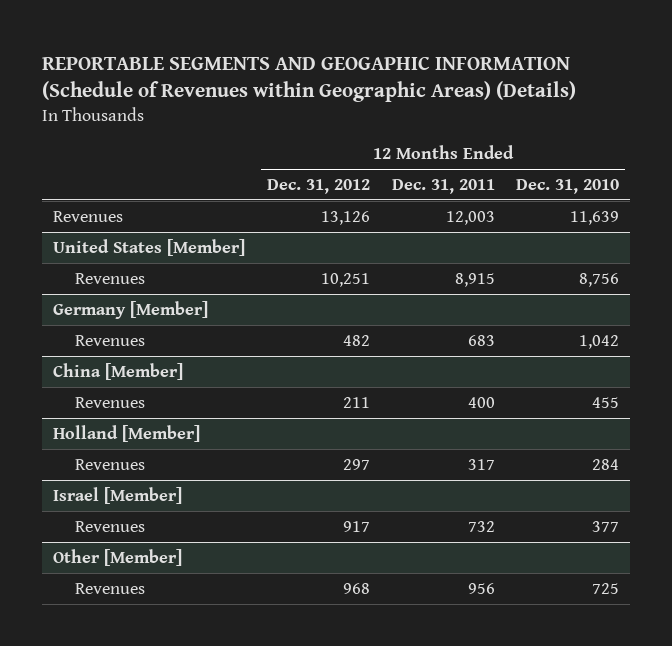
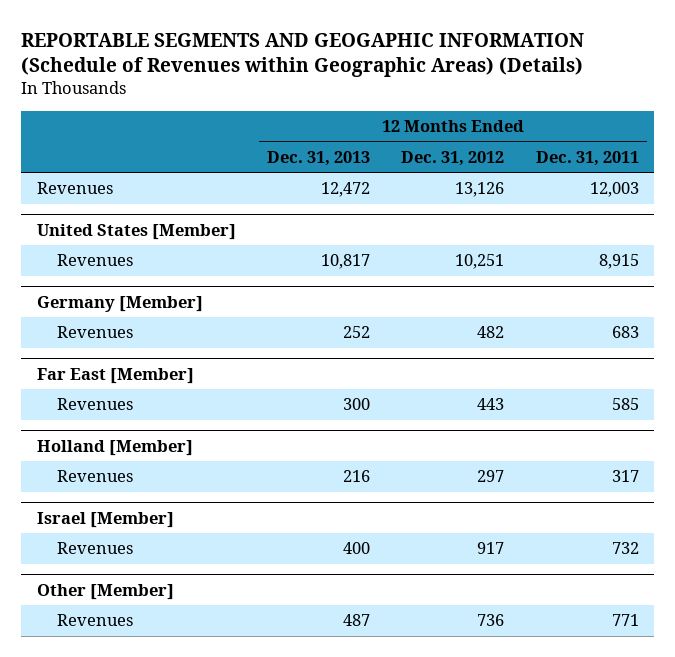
- | 12 Months Ended Dec. 31, 2012 | 12 Months Ended Dec. 31, 2011 | 12 Months Ended Dec. 31, 2010
+ | 12 Months Ended Dec. 31, 2013 | 12 Months Ended Dec. 31, 2012 | 12 Months Ended Dec. 31, 2011
- China [Member]
- Revenues | 211 | 400 | 455
+ Far East [Member]
+ Revenues | 300 | 443 | 585
@ Other [Member]
- Revenues | 968 | 956 | 725
+ Revenues | 487 | 736 | 771

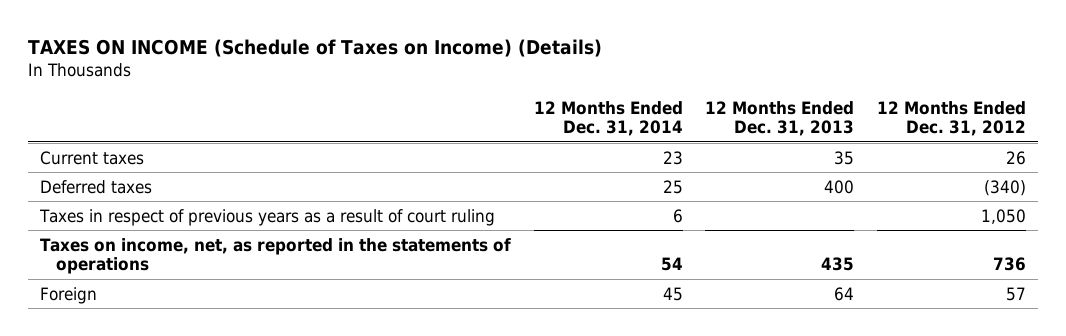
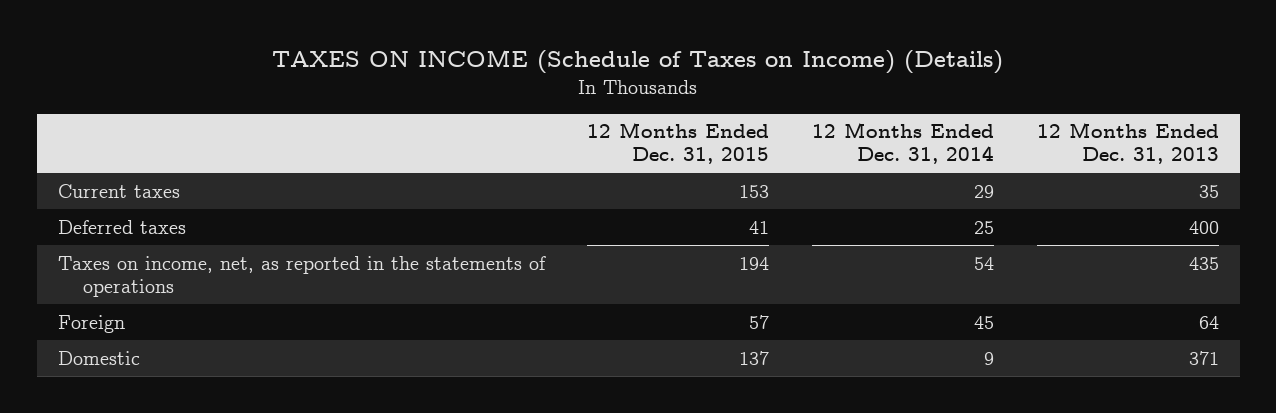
- | 12 Months Ended Dec. 31, 2014 | 12 Months Ended Dec. 31, 2013 | 12 Months Ended Dec. 31, 2012
+ | 12 Months Ended Dec. 31, 2015 | 12 Months Ended Dec. 31, 2014 | 12 Months Ended Dec. 31, 2013
- Current taxes | 23 | 35 | 26
+ Current taxes | 153 | 29 | 35
- Taxes in respect of previous years as a result of court ruling | 6 | | 1,050
+ Domestic | 137 | 9 | 371

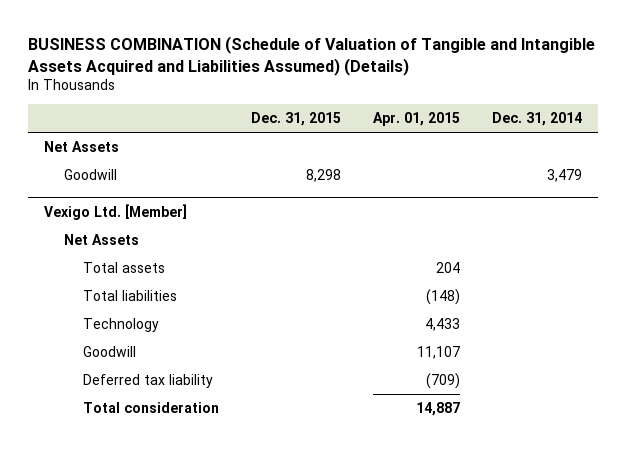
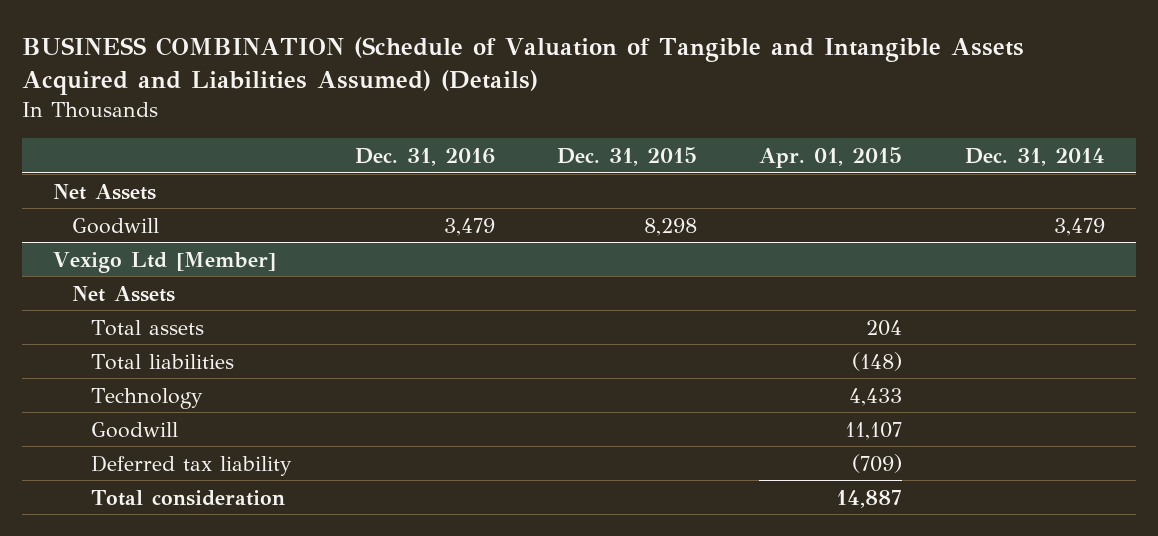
- | Dec. 31, 2015 | Apr. 01, 2015 | Dec. 31, 2014
+ | Dec. 31, 2016 | Dec. 31, 2015 | Apr. 01, 2015 | Dec. 31, 2014
- Vexigo Ltd. [Member]
+ Vexigo Ltd [Member]

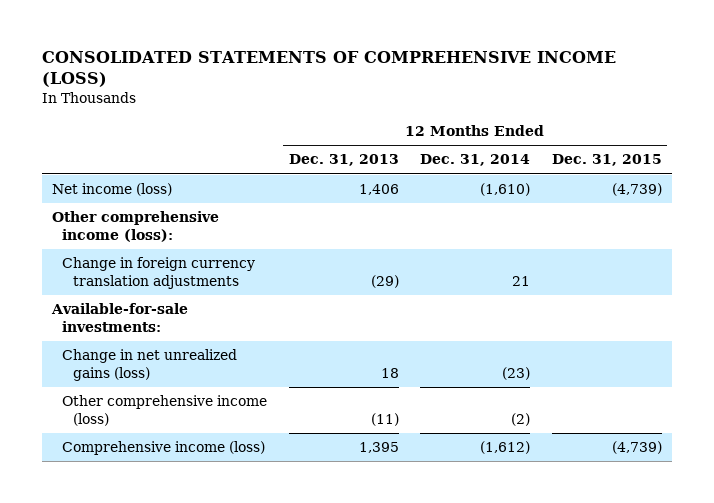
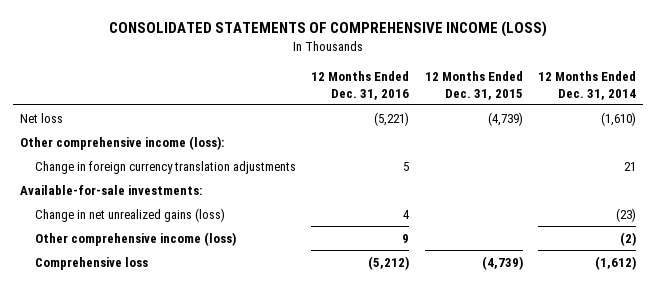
- | 12 Months Ended Dec. 31, 2013 | 12 Months Ended Dec. 31, 2014 | 12 Months Ended Dec. 31, 2015
+ | 12 Months Ended Dec. 31, 2016 | 12 Months Ended Dec. 31, 2015 | 12 Months Ended Dec. 31, 2014
- Net income (loss) | 1,406 | (1,610) | (4,739)
+ Net loss | (5,221) | (4,739) | (1,610)
- Comprehensive income (loss) | 1,395 | (1,612) | (4,739)
+ Comprehensive loss | (5,212) | (4,739) | (1,612)

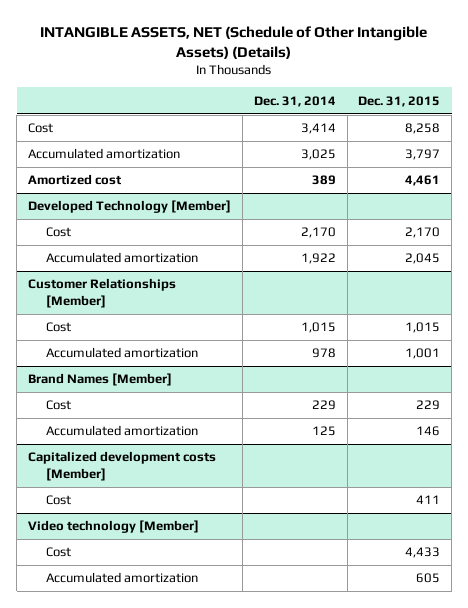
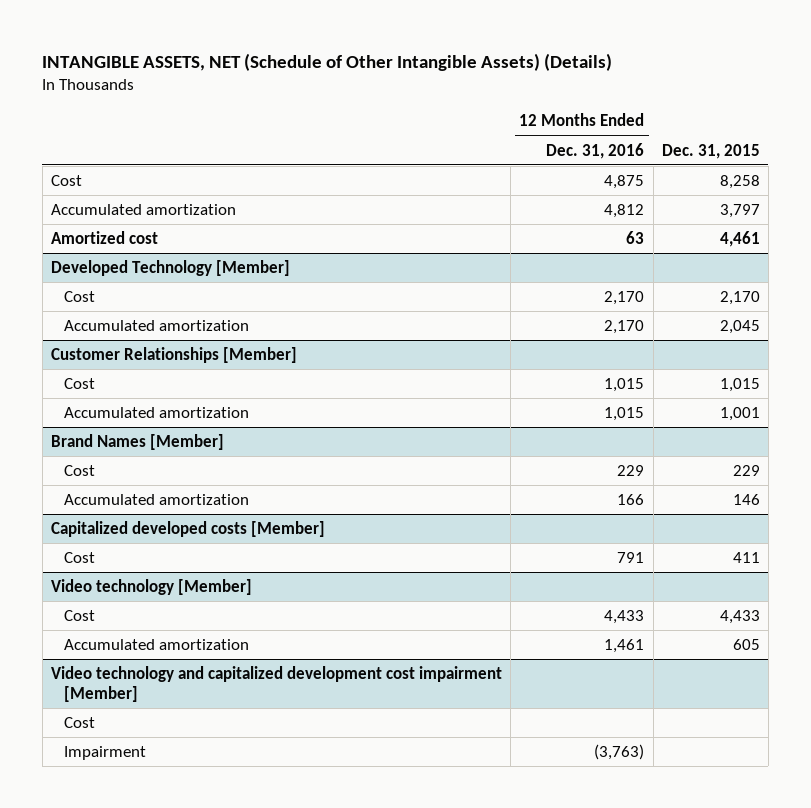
- | Dec. 31, 2014 | Dec. 31, 2015
+ | 12 Months Ended Dec. 31, 2016 | Dec. 31, 2015
- Capitalized development costs [Member]
+ Capitalized developed costs [Member]
+ Video technology and capitalized development cost impairment [Member]
+ Cost
+ Impairment | (3,763) |

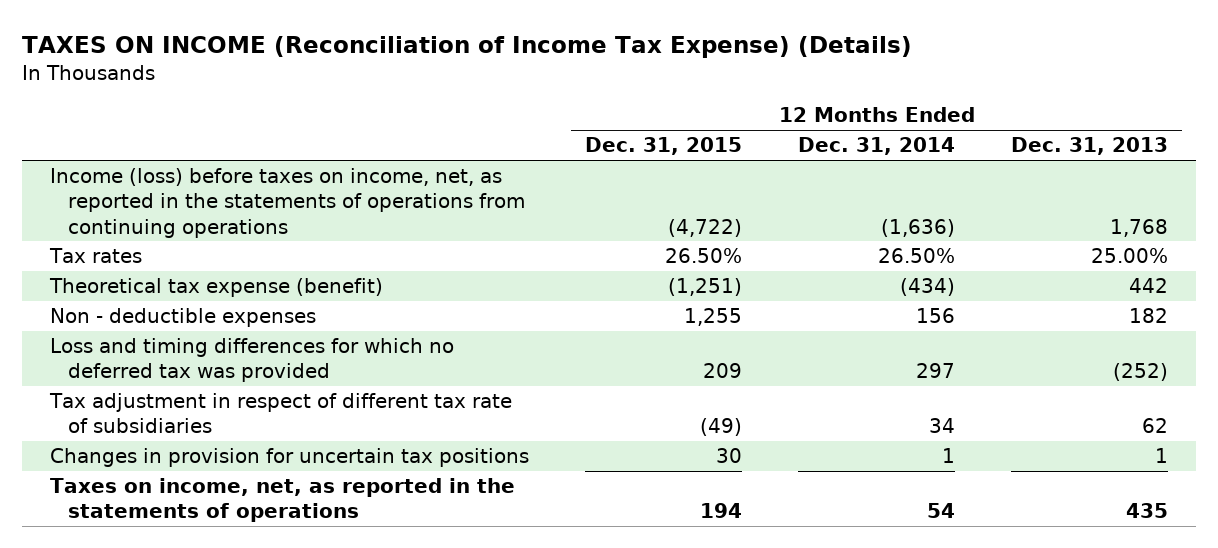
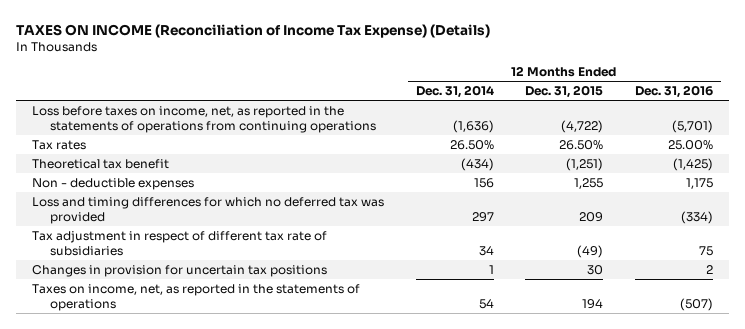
- | 12 Months Ended Dec. 31, 2015 | 12 Months Ended Dec. 31, 2014 | 12 Months Ended Dec. 31, 2013
+ | 12 Months Ended Dec. 31, 2014 | 12 Months Ended Dec. 31, 2015 | 12 Months Ended Dec. 31, 2016
- Income (loss) before taxes on income, net, as reported in the statements of operations from continuing operations | (4,722) | (1,636) | 1,768
+ Loss before taxes on income, net, as reported in the statements of operations from continuing operations | (1,636) | (4,722) | (5,701)
- Theoretical tax expense (benefit) | (1,251) | (434) | 442
+ Theoretical tax benefit | (434) | (1,251) | (1,425)

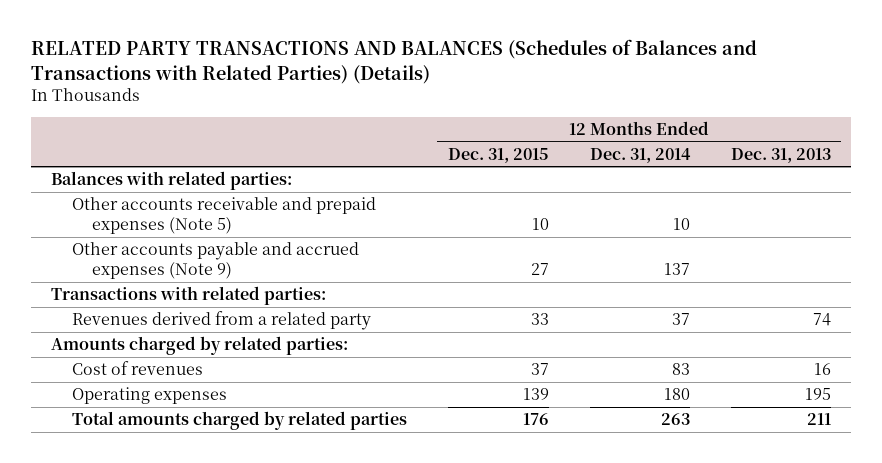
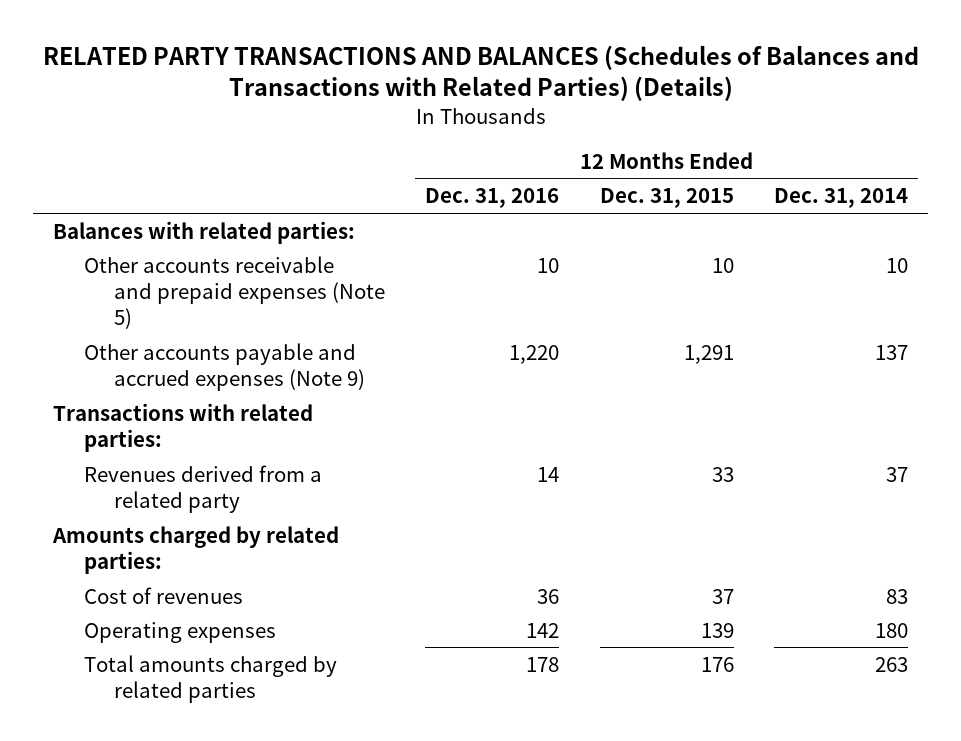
- | 12 Months Ended Dec. 31, 2015 | 12 Months Ended Dec. 31, 2014 | 12 Months Ended Dec. 31, 2013
+ | 12 Months Ended Dec. 31, 2016 | 12 Months Ended Dec. 31, 2015 | 12 Months Ended Dec. 31, 2014
- Other accounts payable and accrued expenses (Note 9) | 27 | 137 |
+ Other accounts payable and accrued expenses (Note 9) | 1,220 | 1,291 | 137

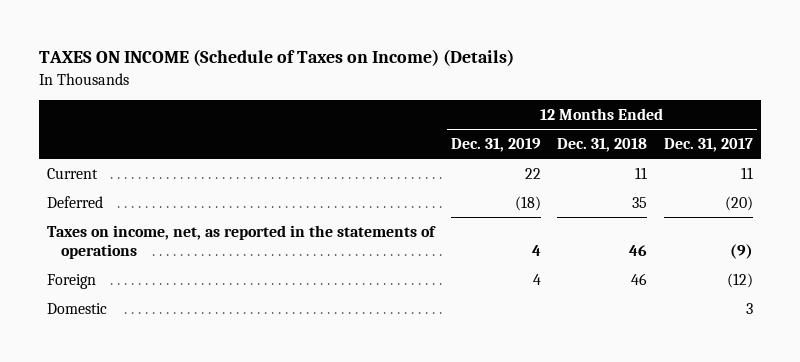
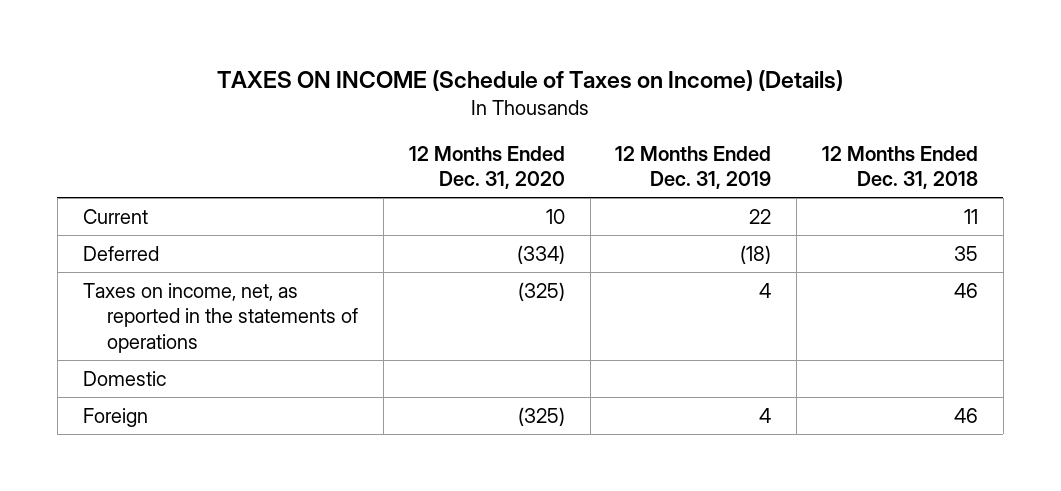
- | 12 Months Ended Dec. 31, 2019 | 12 Months Ended Dec. 31, 2018 | 12 Months Ended Dec. 31, 2017
+ | 12 Months Ended Dec. 31, 2020 | 12 Months Ended Dec. 31, 2019 | 12 Months Ended Dec. 31, 2018
moved down: Foreign | (325) | 4 | 46

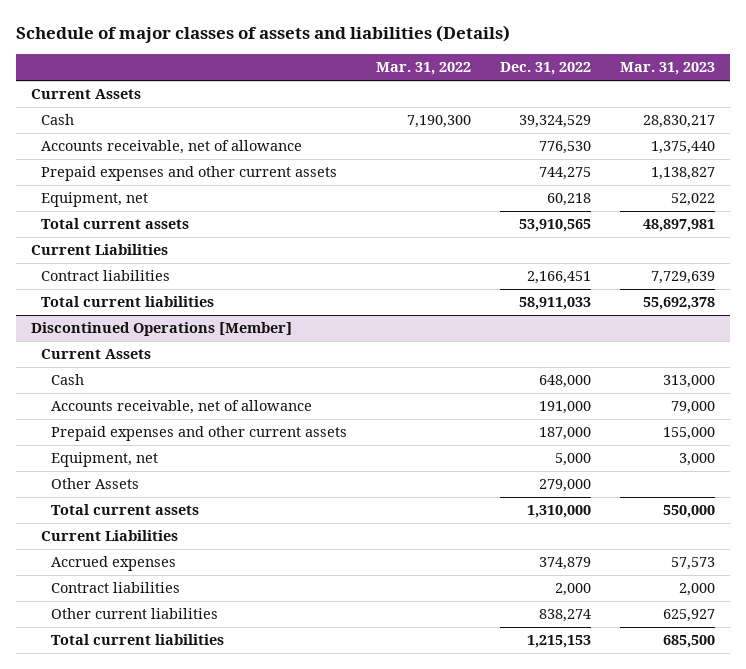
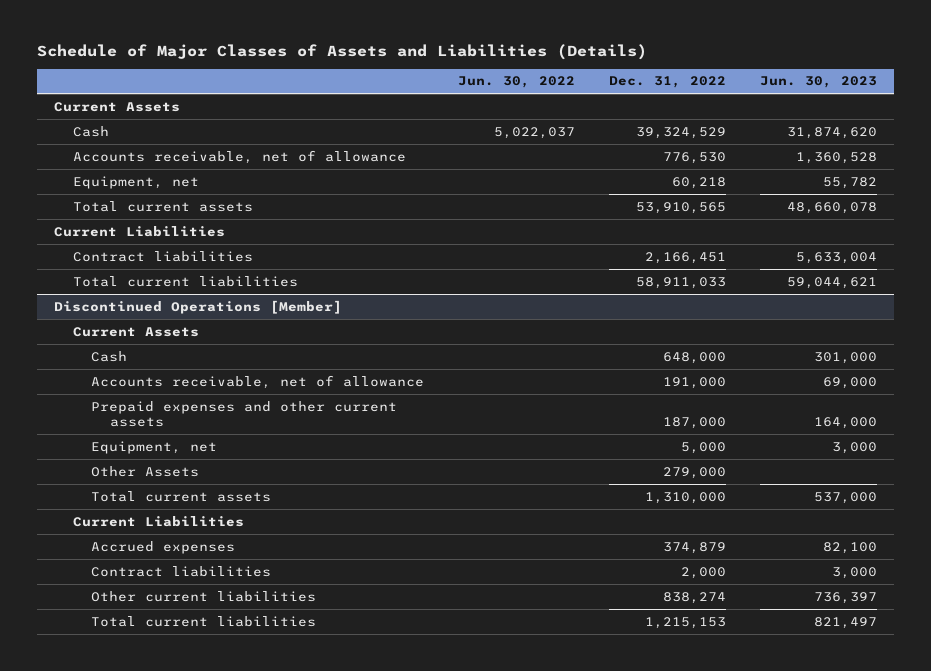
- Schedule of major classes of assets and liabilities (Details)
+ Schedule of Major Classes of Assets and Liabilities (Details)
- | Mar. 31, 2022 | Dec. 31, 2022 | Mar. 31, 2023
+ | Jun. 30, 2022 | Dec. 31, 2022 | Jun. 30, 2023
- Prepaid expenses and other current assets | | 744,275 | 1,138,827

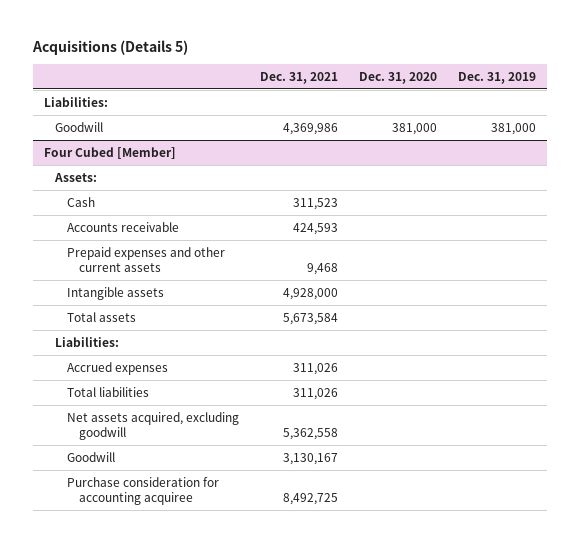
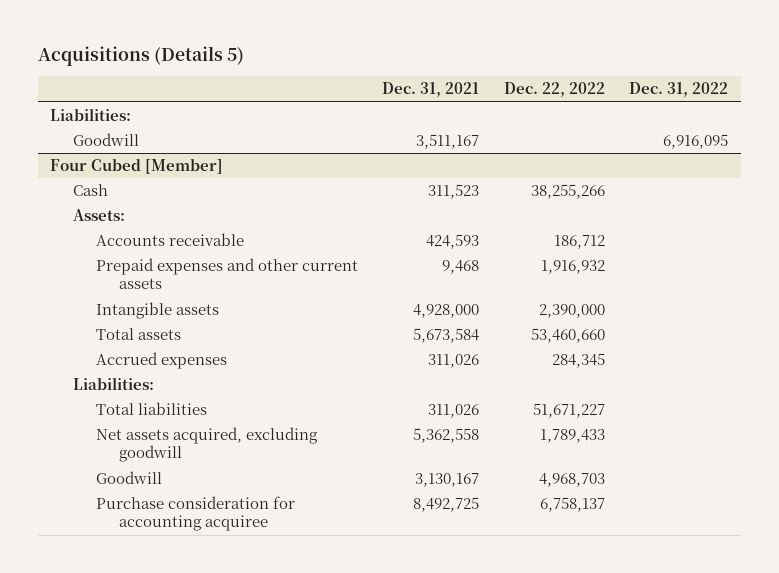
- | Dec. 31, 2021 | Dec. 31, 2020 | Dec. 31, 2019
+ | Dec. 31, 2021 | Dec. 22, 2022 | Dec. 31, 2022
- Goodwill | 4,369,986 | 381,000 | 381,000
+ Goodwill | 3,511,167 | | 6,916,095
@ Four Cubed [Member]
moved down: Assets:
moved down: Liabilities:

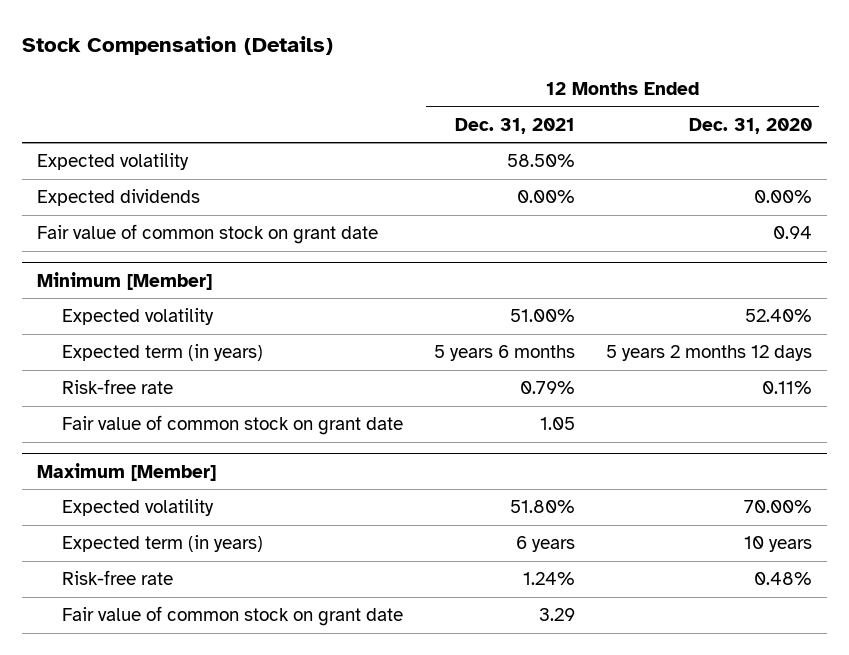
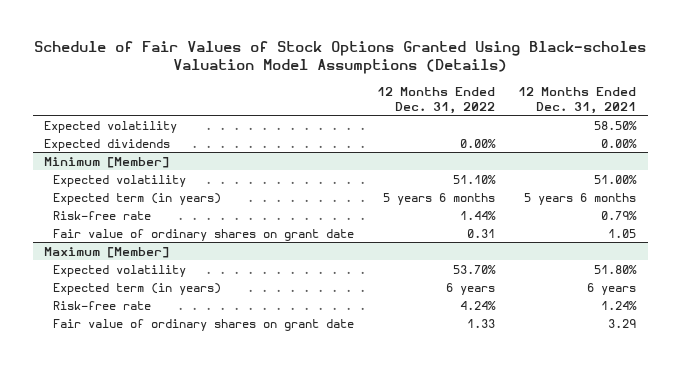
- Stock Compensation (Details)
+ Schedule of Fair Values of Stock Options Granted Using Black-scholes Valuation Model Assumptions (Details)
- | 12 Months Ended Dec. 31, 2021 | 12 Months Ended Dec. 31, 2020
+ | 12 Months Ended Dec. 31, 2022 | 12 Months Ended Dec. 31, 2021
- Fair value of common stock on grant date | | 0.94
@ Minimum [Member]
- Fair value of common stock on grant date | 1.05 |
+ Fair value of ordinary shares on grant date | 0.31 | 1.05
@ Maximum [Member]
- Fair value of common stock on grant date | 3.29 |
+ Fair value of ordinary shares on grant date | 1.33 | 3.29

